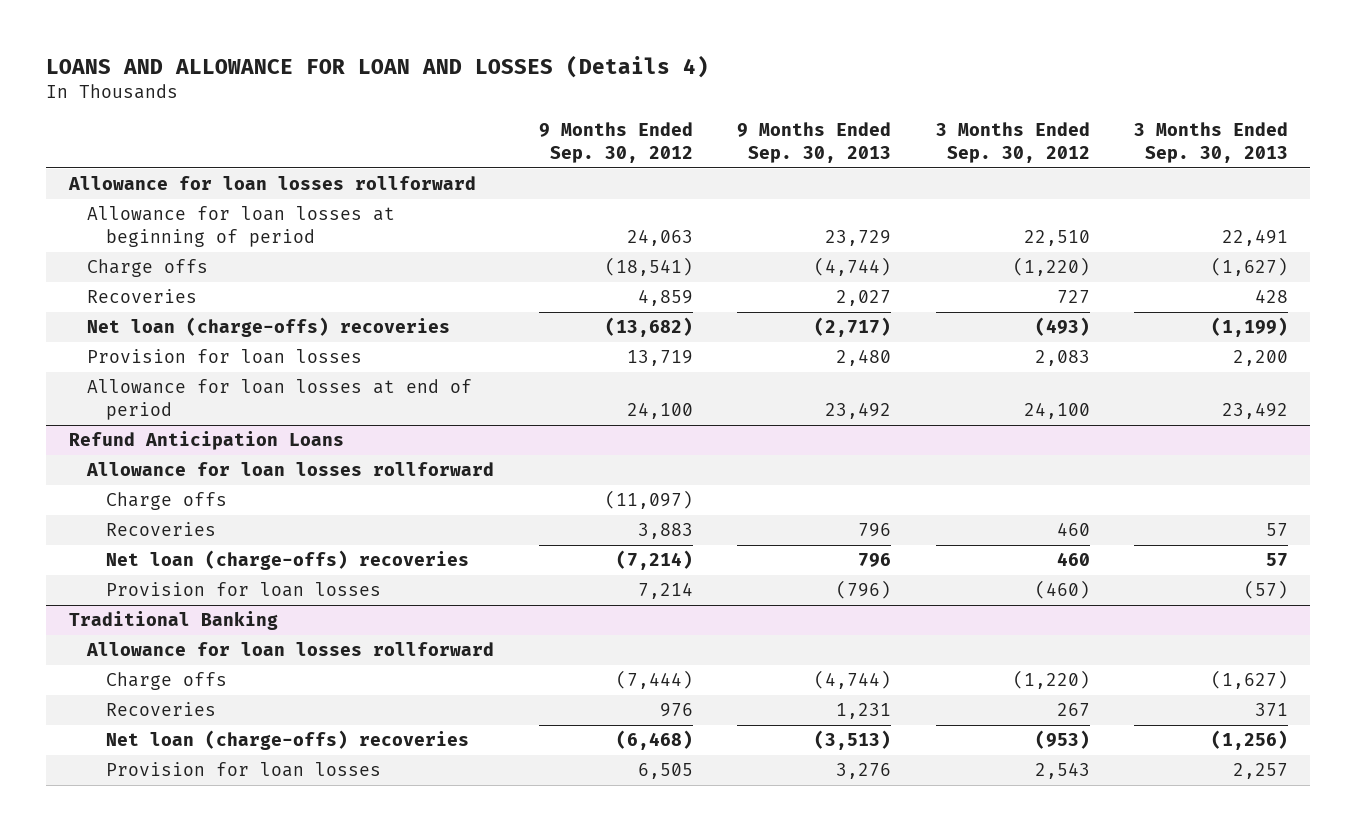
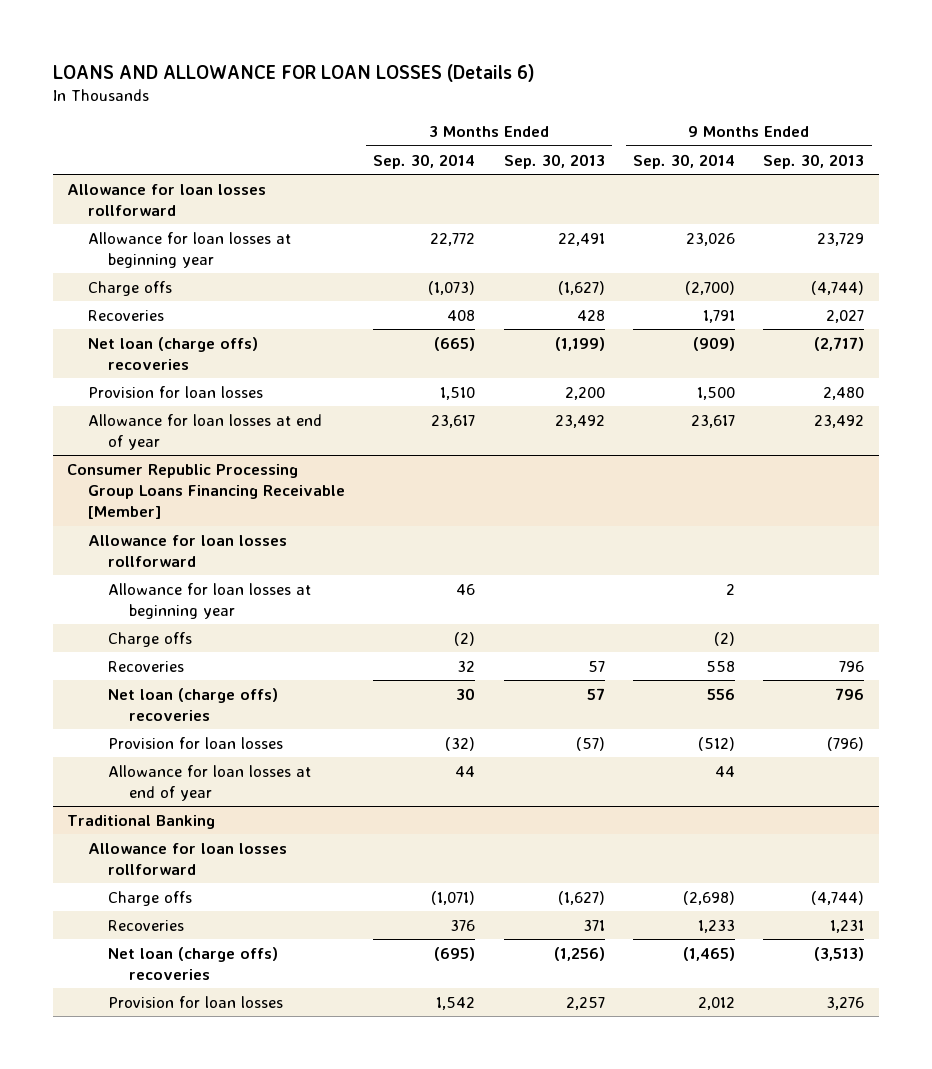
- LOANS AND ALLOWANCE FOR LOAN AND LOSSES (Details 4)
+ LOANS AND ALLOWANCE FOR LOAN LOSSES (Details 6)
- | 9 Months Ended Sep. 30, 2012 | 9 Months Ended Sep. 30, 2013 | 3 Months Ended Sep. 30, 2012 | 3 Months Ended Sep. 30, 2013
+ | 3 Months Ended Sep. 30, 2014 | 3 Months Ended Sep. 30, 2013 | 9 Months Ended Sep. 30, 2014 | 9 Months Ended Sep. 30, 2013
- Allowance for loan losses at beginning of period | 24,063 | 23,729 | 22,510 | 22,491
+ Allowance for loan losses at beginning year | 22,772 | 22,491 | 23,026 | 23,729
- Net loan (charge-offs) recoveries | (13,682) | (2,717) | (493) | (1,199)
+ Net loan (charge offs) recoveries | (665) | (1,199) | (909) | (2,717)
- Allowance for loan losses at end of period | 24,100 | 23,492 | 24,100 | 23,492
- Refund Anticipation Loans
+ Allowance for loan losses at end of year | 23,617 | 23,492 | 23,617 | 23,492
+ Consumer Republic Processing Group Loans Financing Receivable [Member]
+ Allowance for loan losses at beginning year | 46 | | 2 |
- Net loan (charge-offs) recoveries | (7,214) | 796 | 460 | 57
+ Net loan (charge offs) recoveries | 30 | 57 | 556 | 796
+ Allowance for loan losses at end of year | 44 | | 44 |
@ Traditional Banking
- Net loan (charge-offs) recoveries | (6,468) | (3,513) | (953) | (1,256)
+ Net loan (charge offs) recoveries | (695) | (1,256) | (1,465) | (3,513)

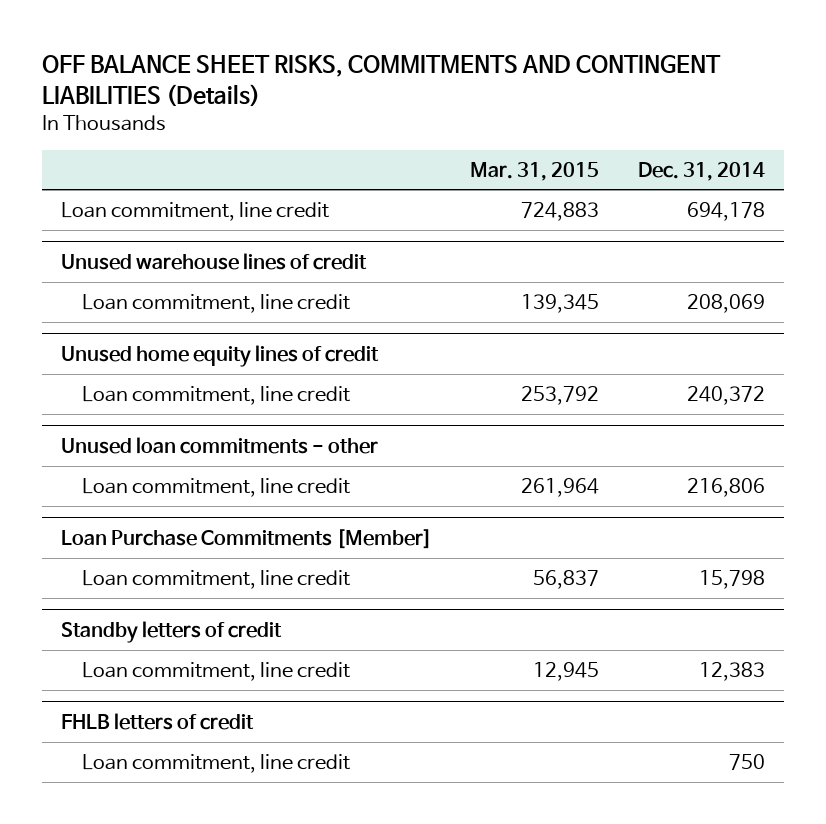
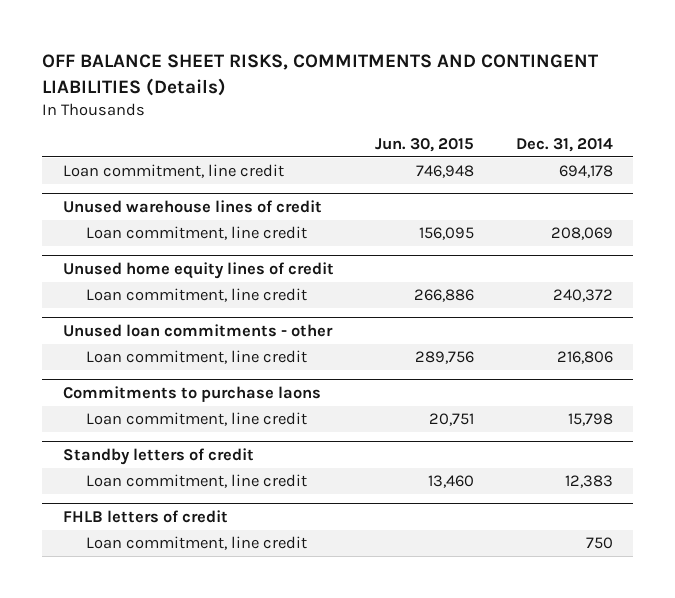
- | Mar. 31, 2015 | Dec. 31, 2014
+ | Jun. 30, 2015 | Dec. 31, 2014
- Loan Purchase Commitments [Member]
+ Commitments to purchase laons

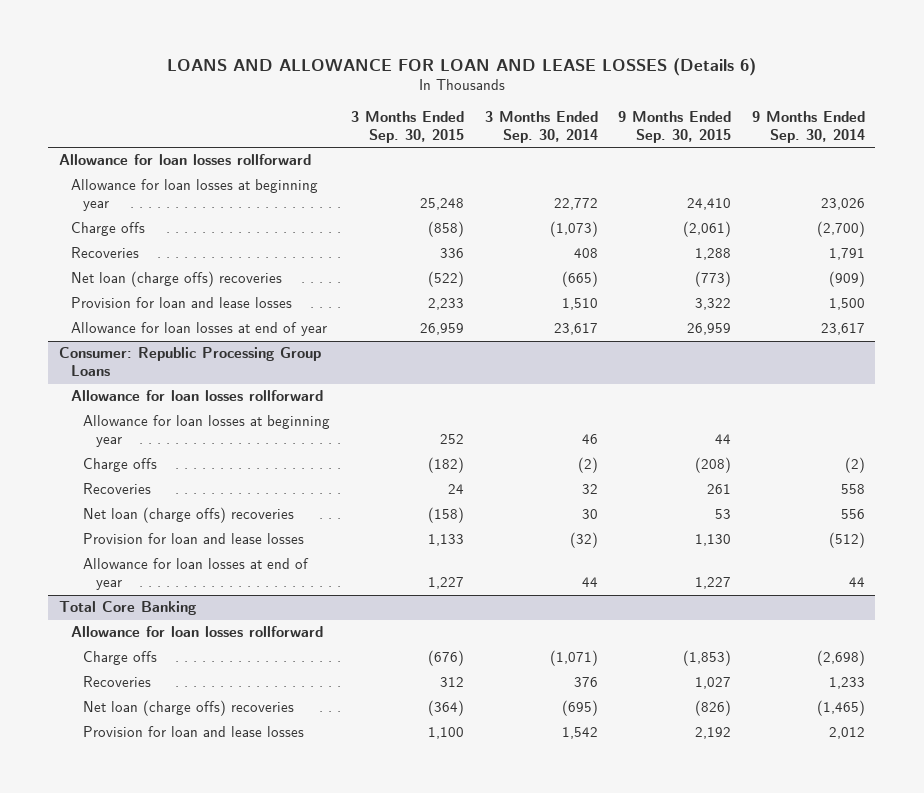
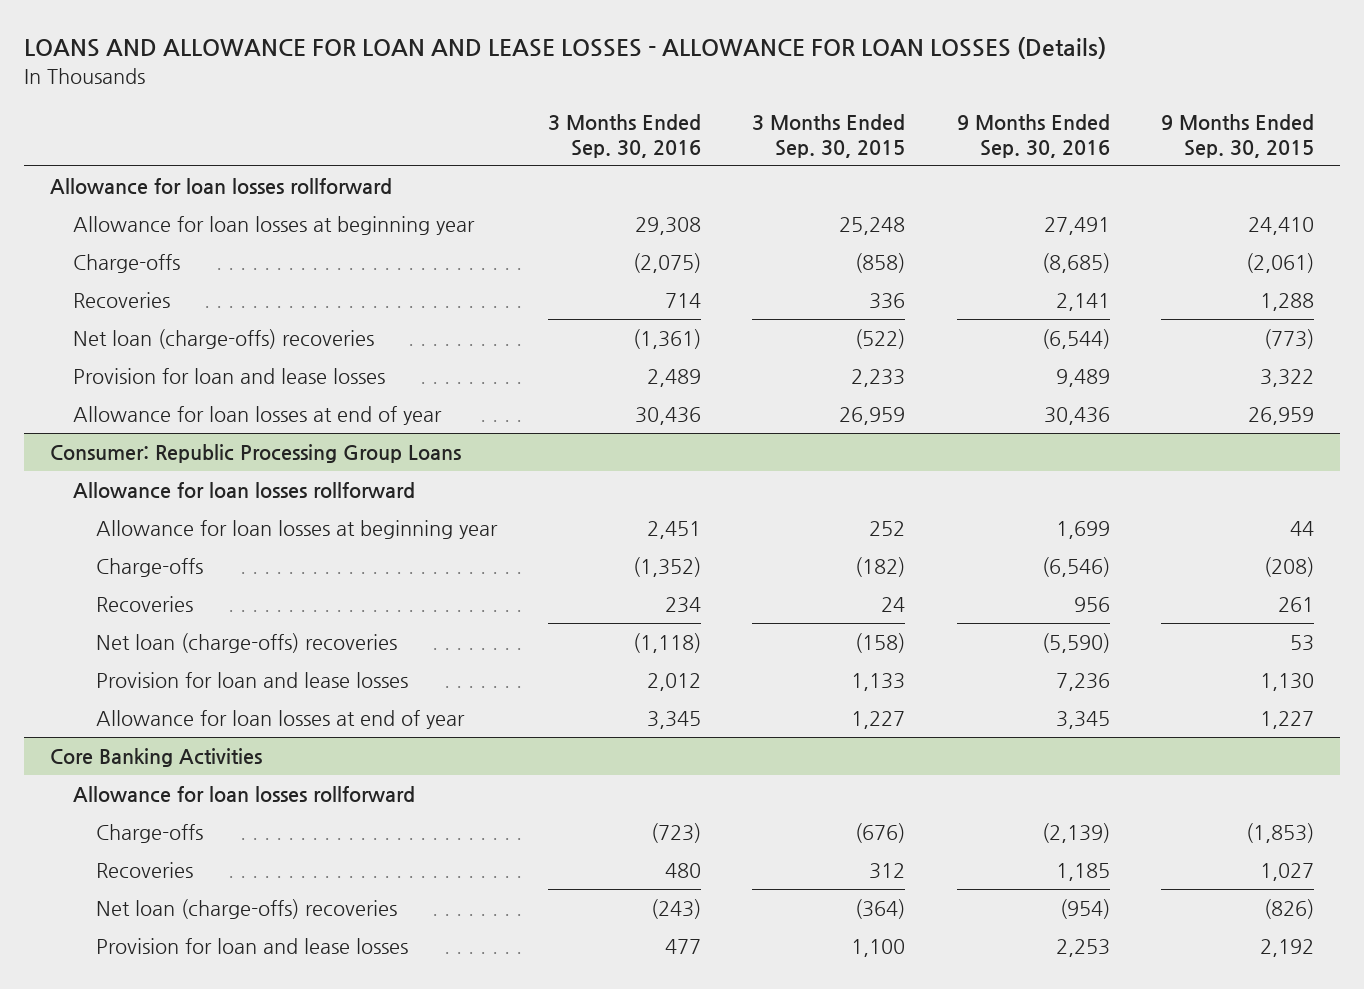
- LOANS AND ALLOWANCE FOR LOAN AND LEASE LOSSES (Details 6)
+ LOANS AND ALLOWANCE FOR LOAN AND LEASE LOSSES - ALLOWANCE FOR LOAN LOSSES (Details)
- | 3 Months Ended Sep. 30, 2015 | 3 Months Ended Sep. 30, 2014 | 9 Months Ended Sep. 30, 2015 | 9 Months Ended Sep. 30, 2014
+ | 3 Months Ended Sep. 30, 2016 | 3 Months Ended Sep. 30, 2015 | 9 Months Ended Sep. 30, 2016 | 9 Months Ended Sep. 30, 2015
- Charge offs | (858) | (1,073) | (2,061) | (2,700)
+ Charge-offs | (2,075) | (858) | (8,685) | (2,061)
- Net loan (charge offs) recoveries | (522) | (665) | (773) | (909)
+ Net loan (charge-offs) recoveries | (1,361) | (522) | (6,544) | (773)
@ Consumer: Republic Processing Group Loans
- Charge offs | (182) | (2) | (208) | (2)
+ Charge-offs | (1,352) | (182) | (6,546) | (208)
- Net loan (charge offs) recoveries | (158) | 30 | 53 | 556
+ Net loan (charge-offs) recoveries | (1,118) | (158) | (5,590) | 53
- Total Core Banking
+ Core Banking Activities
- Charge offs | (676) | (1,071) | (1,853) | (2,698)
+ Charge-offs | (723) | (676) | (2,139) | (1,853)
- Net loan (charge offs) recoveries | (364) | (695) | (826) | (1,465)
+ Net loan (charge-offs) recoveries | (243) | (364) | (954) | (826)

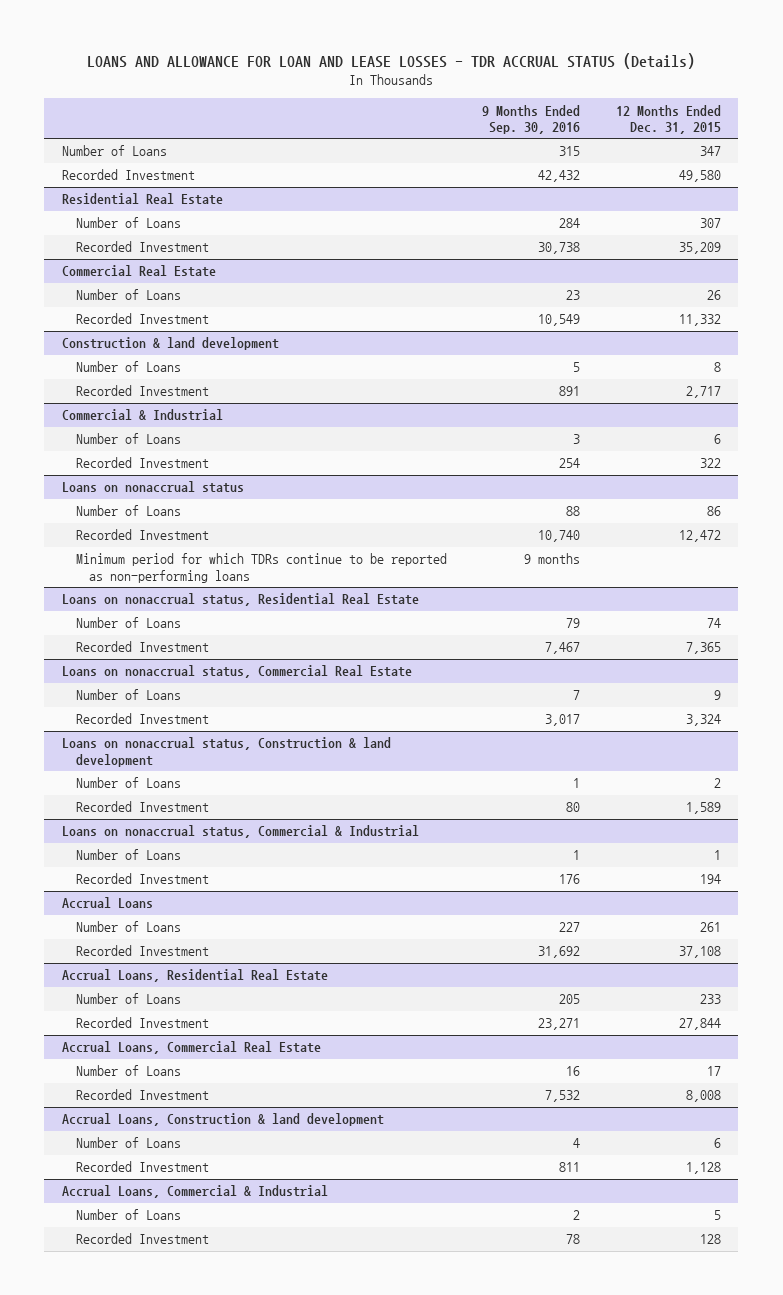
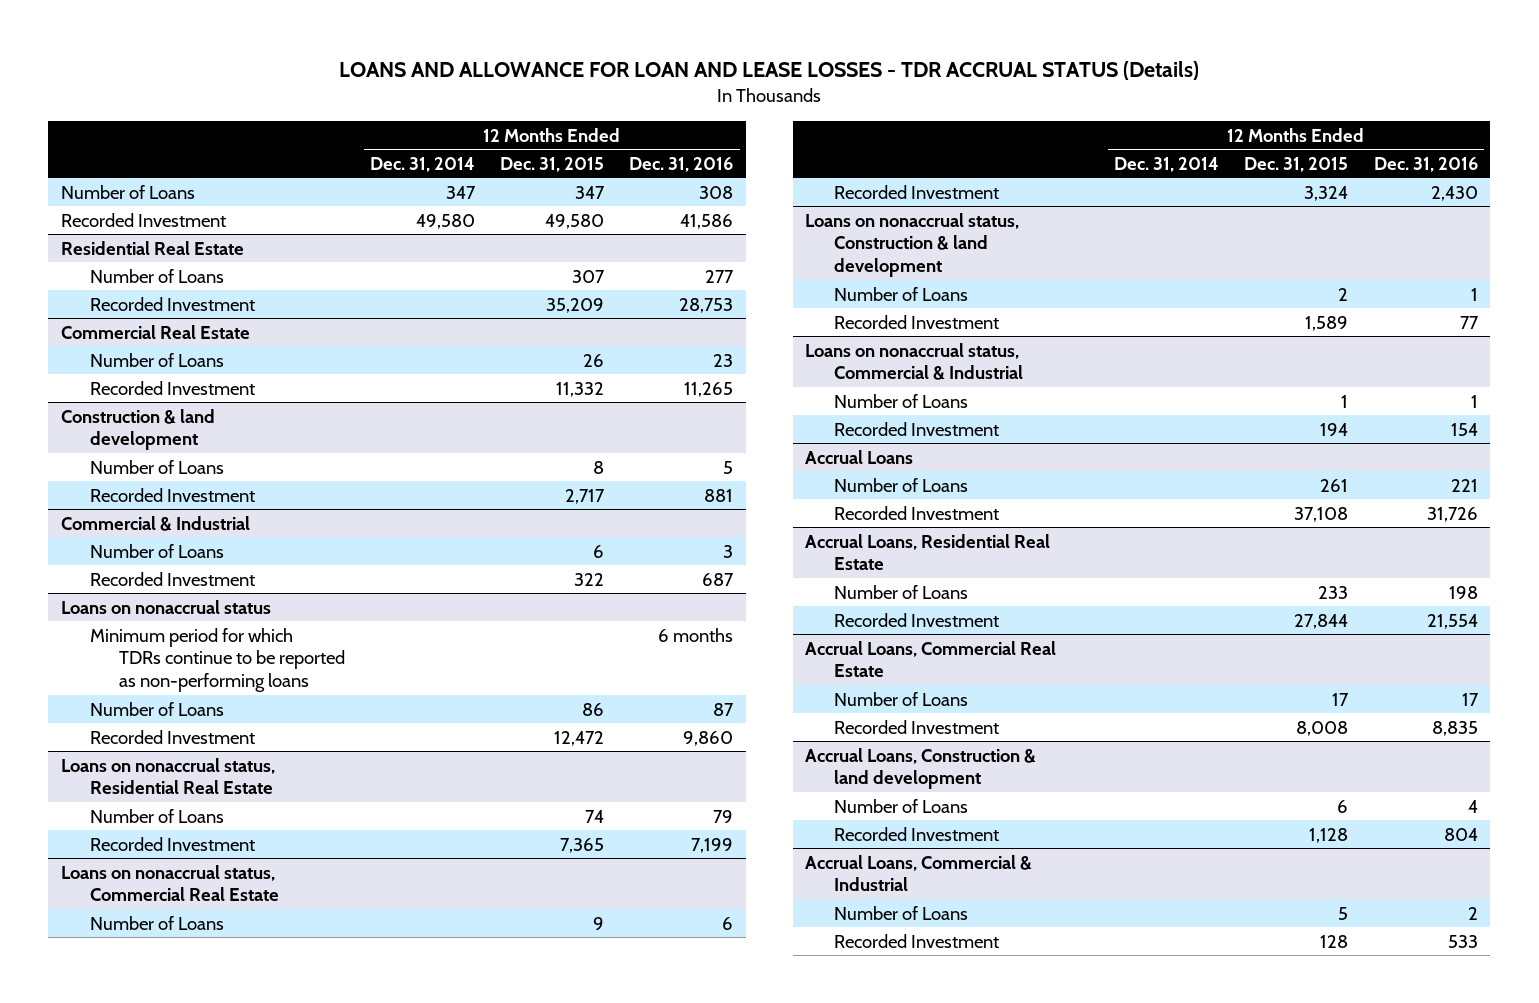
- | 9 Months Ended Sep. 30, 2016 | 12 Months Ended Dec. 31, 2015
+ | 12 Months Ended Dec. 31, 2014 | 12 Months Ended Dec. 31, 2015 | 12 Months Ended Dec. 31, 2016
@ Loans on nonaccrual status
moved up: Minimum period for which TDRs continue to be reported as non-performing loans | | | 6 months

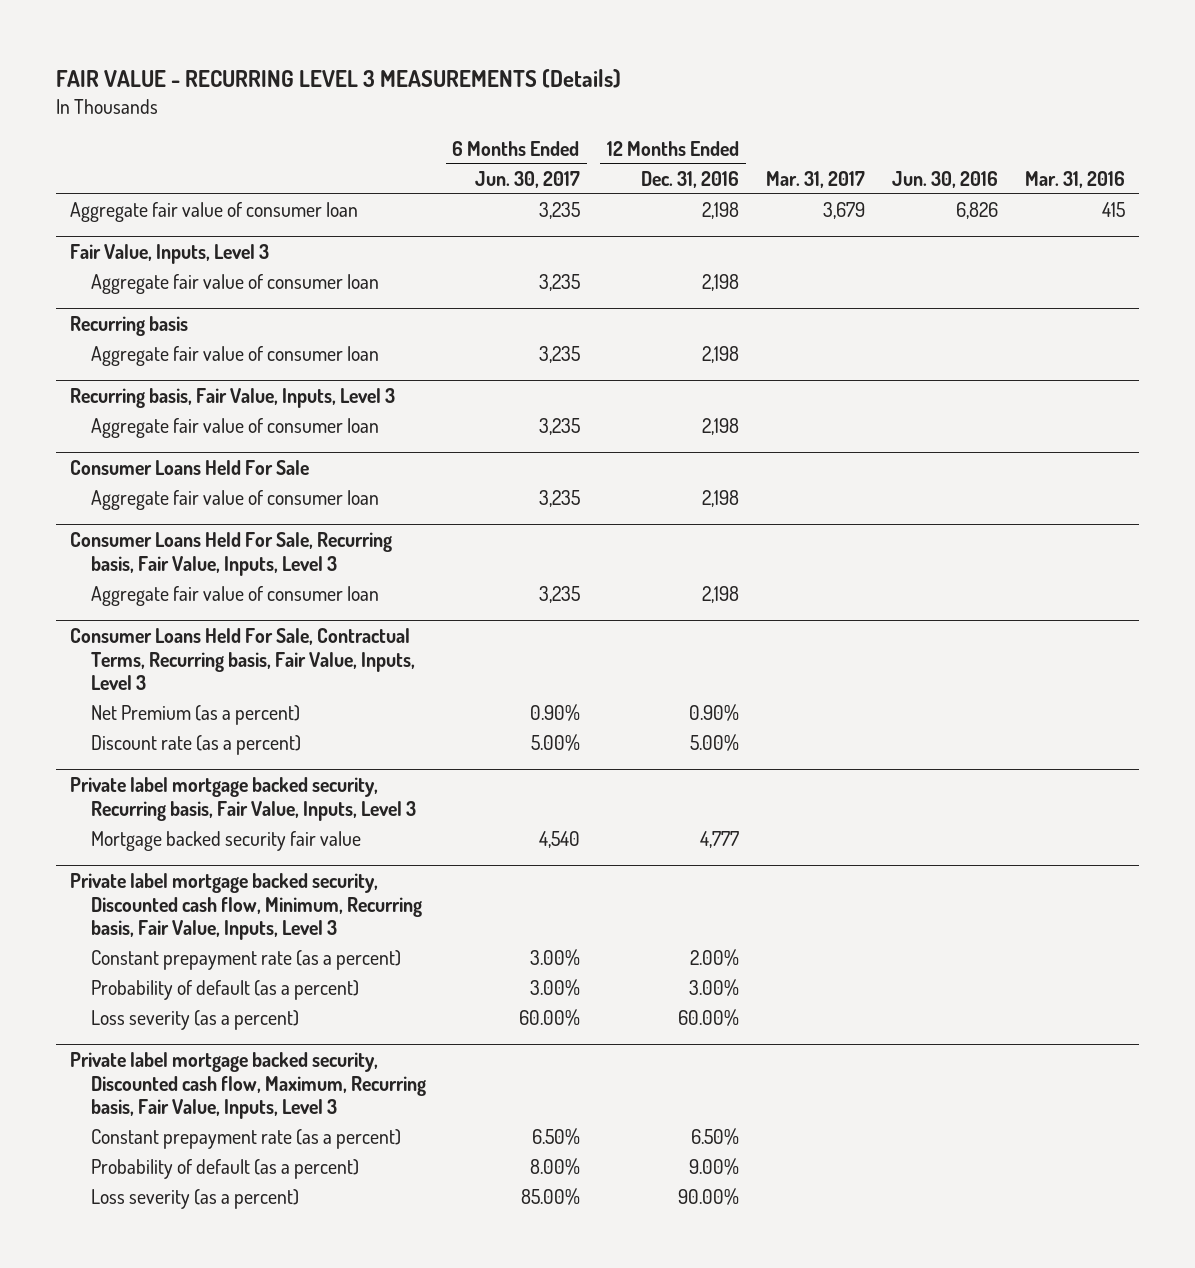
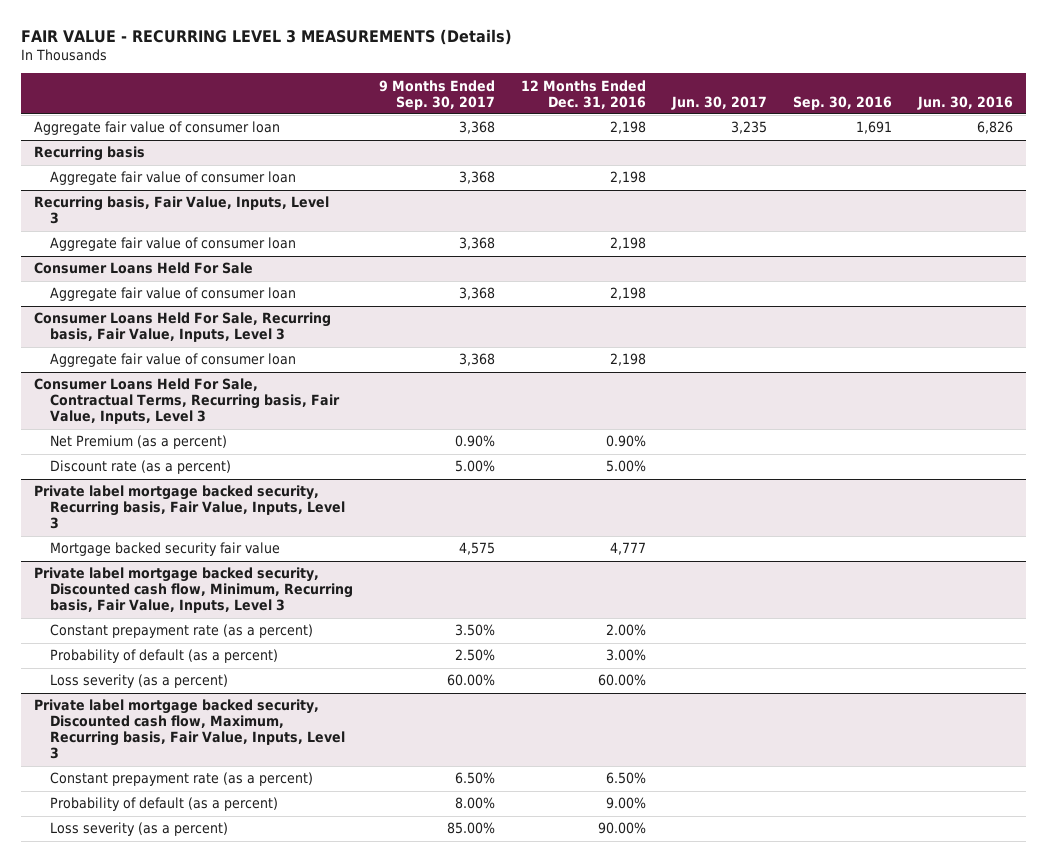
- | 6 Months Ended Jun. 30, 2017 | 12 Months Ended Dec. 31, 2016 | Mar. 31, 2017 | Jun. 30, 2016 | Mar. 31, 2016
+ | 9 Months Ended Sep. 30, 2017 | 12 Months Ended Dec. 31, 2016 | Jun. 30, 2017 | Sep. 30, 2016 | Jun. 30, 2016
- Fair Value, Inputs, Level 3
- Aggregate fair value of consumer loan | 3,235 | 2,198 | | |

